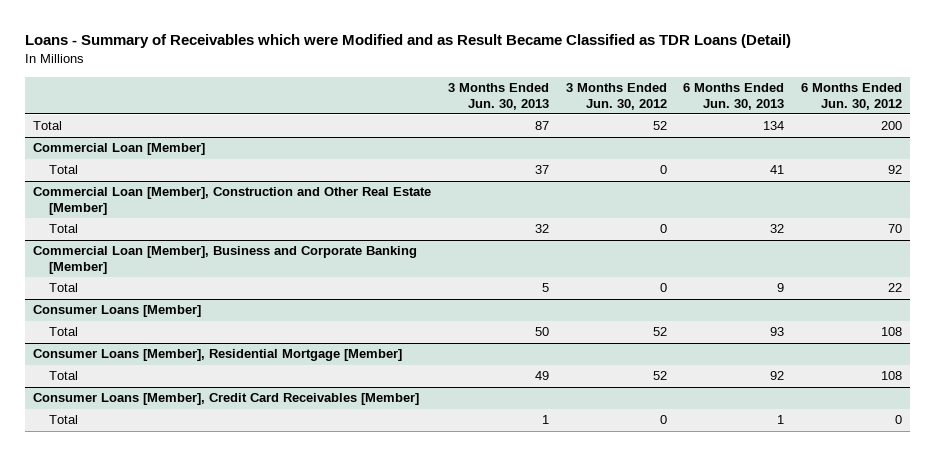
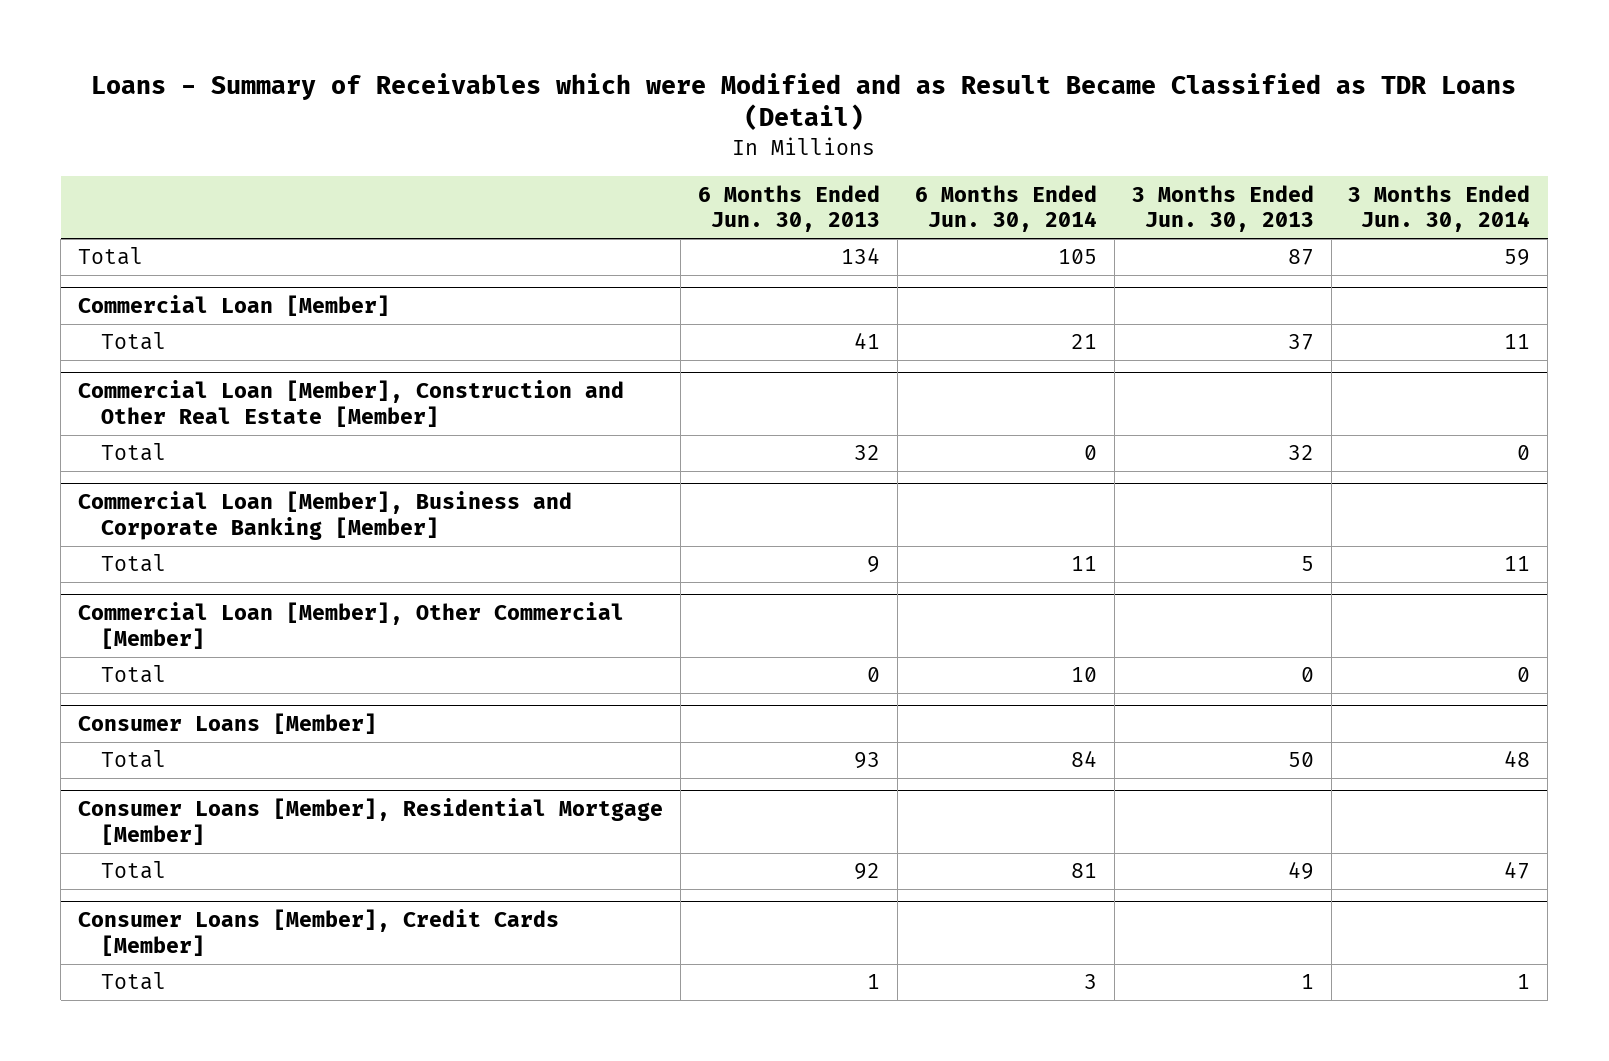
- | 3 Months Ended Jun. 30, 2013 | 3 Months Ended Jun. 30, 2012 | 6 Months Ended Jun. 30, 2013 | 6 Months Ended Jun. 30, 2012
+ | 6 Months Ended Jun. 30, 2013 | 6 Months Ended Jun. 30, 2014 | 3 Months Ended Jun. 30, 2013 | 3 Months Ended Jun. 30, 2014
+ Commercial Loan [Member], Other Commercial [Member]
+ Total | 0 | 10 | 0 | 0
- Consumer Loans [Member], Credit Card Receivables [Member]
+ Consumer Loans [Member], Credit Cards [Member]

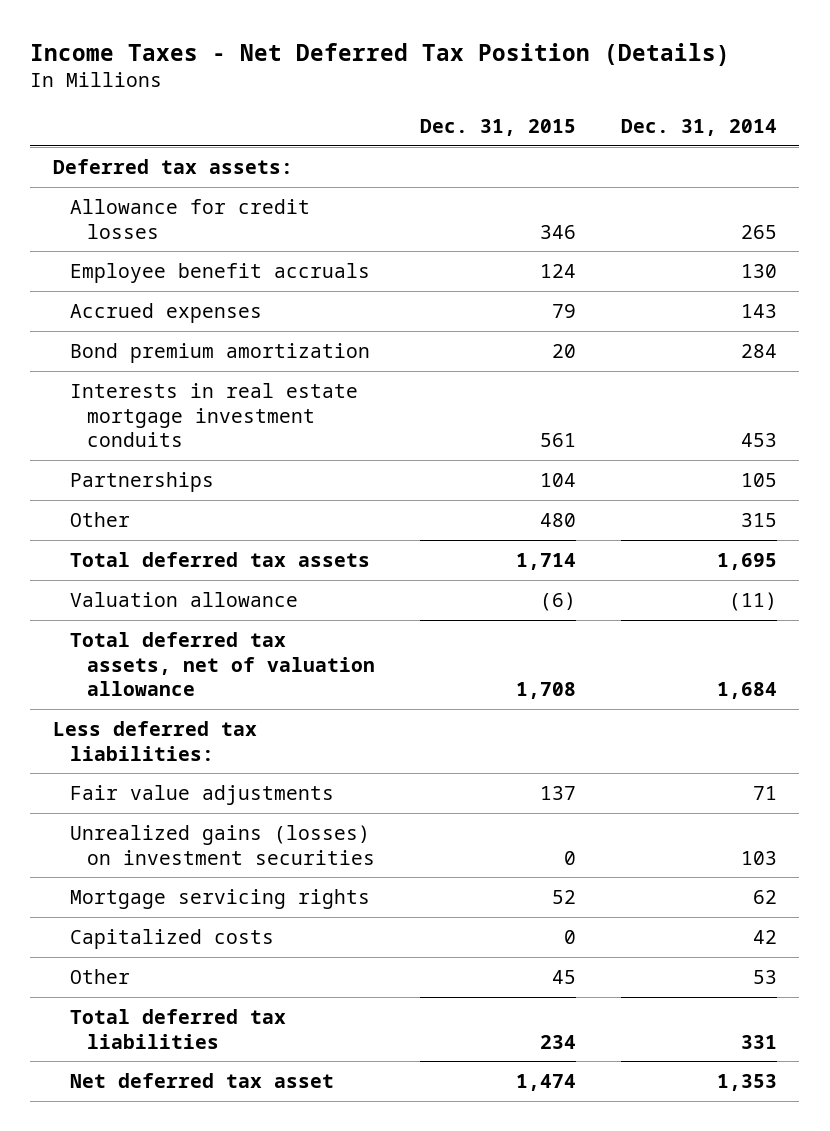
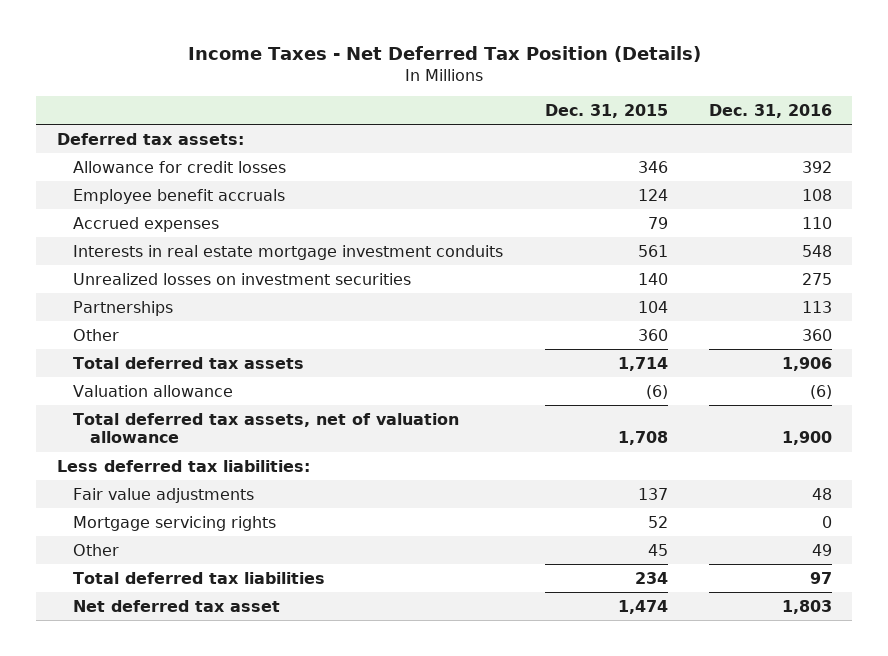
- | Dec. 31, 2015 | Dec. 31, 2014
+ | Dec. 31, 2015 | Dec. 31, 2016
- Bond premium amortization | 20 | 284
+ Unrealized losses on investment securities | 140 | 275
- Other | 480 | 315
+ Other | 360 | 360
- Unrealized gains (losses) on investment securities | 0 | 103
- Capitalized costs | 0 | 42

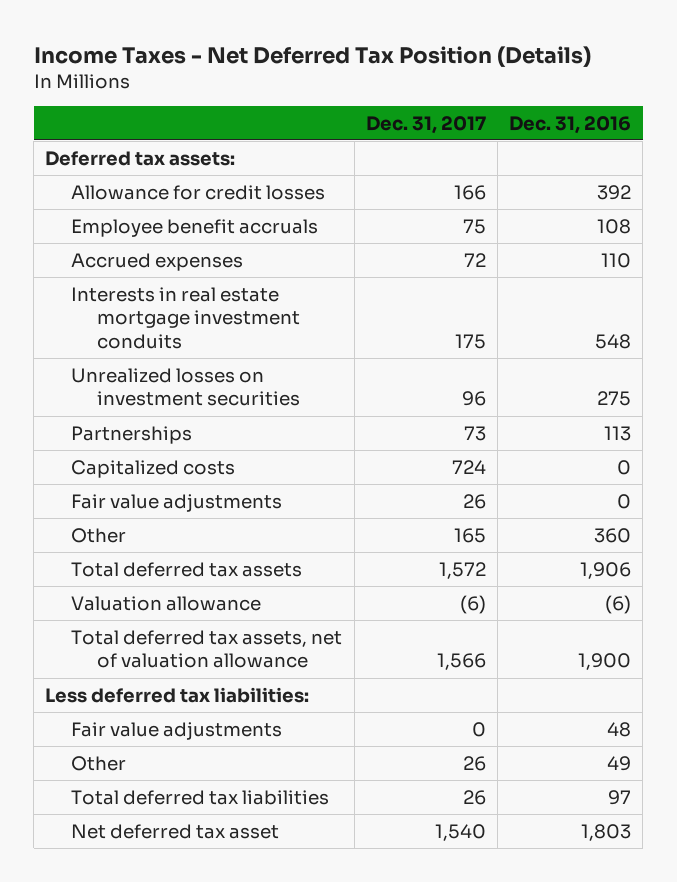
- | Dec. 31, 2015 | Dec. 31, 2016
+ | Dec. 31, 2017 | Dec. 31, 2016
+ Capitalized costs | 724 | 0
+ Fair value adjustments | 26 | 0
- Mortgage servicing rights | 52 | 0

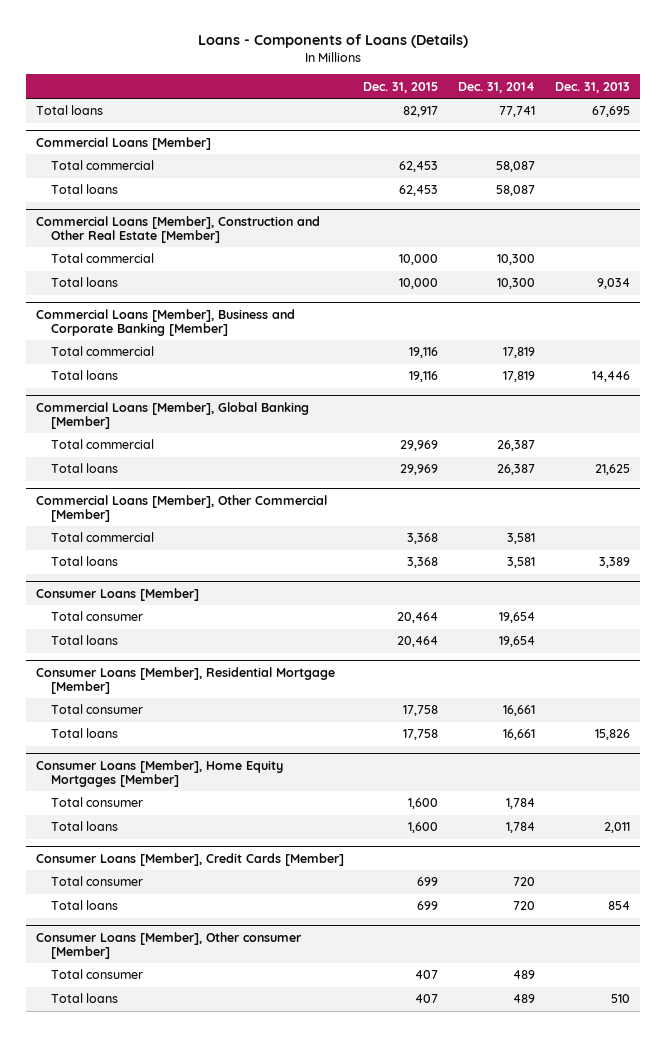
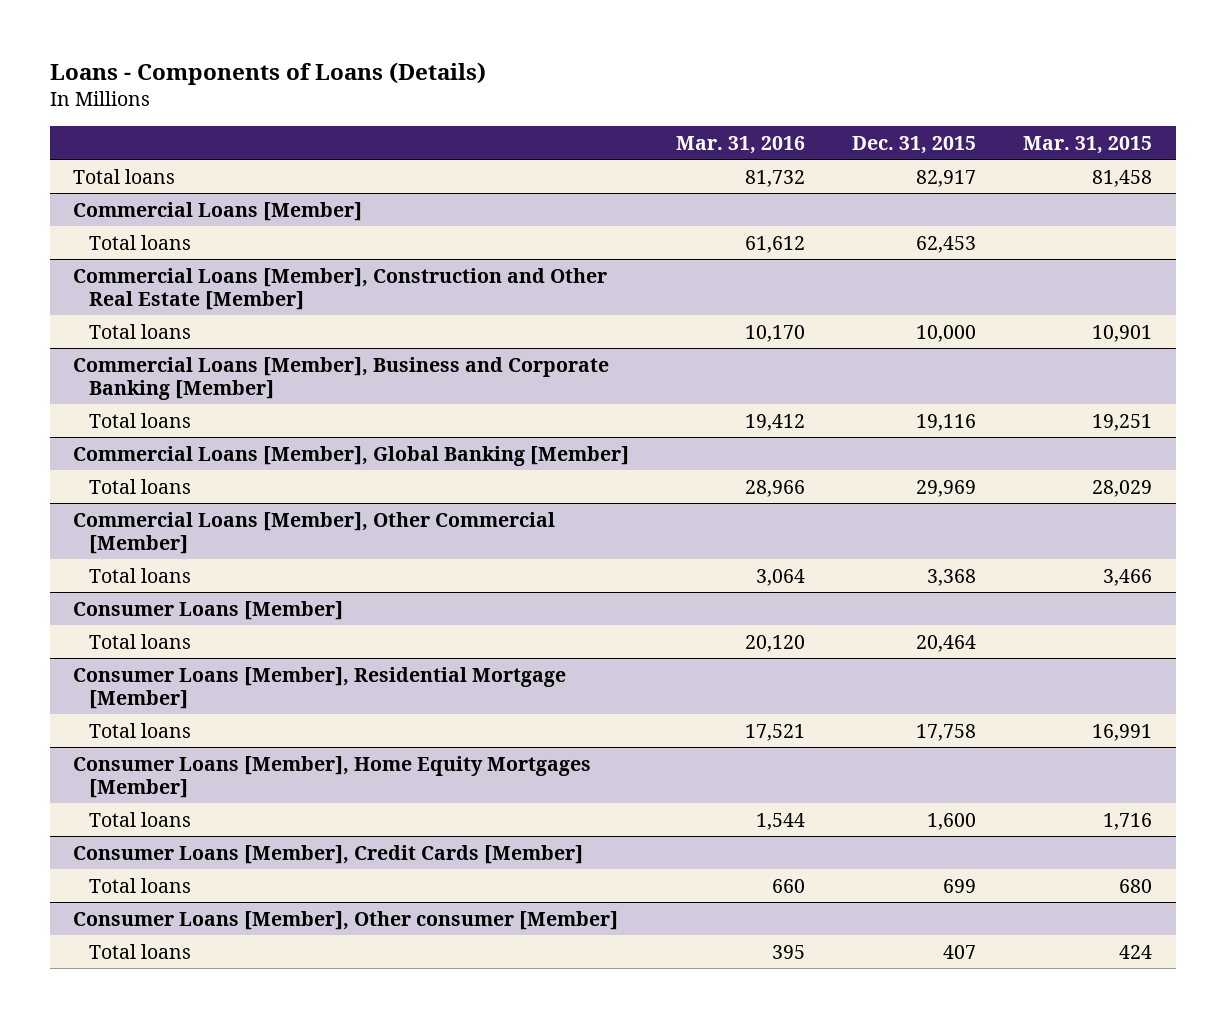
- | Dec. 31, 2015 | Dec. 31, 2014 | Dec. 31, 2013
+ | Mar. 31, 2016 | Dec. 31, 2015 | Mar. 31, 2015
@ Commercial Loans [Member]
- Total commercial | 62,453 | 58,087 |
@ Commercial Loans [Member], Construction and Other Real Estate [Member]
- Total commercial | 10,000 | 10,300 |
@ Commercial Loans [Member], Business and Corporate Banking [Member]
- Total commercial | 19,116 | 17,819 |
@ Commercial Loans [Member], Global Banking [Member]
- Total commercial | 29,969 | 26,387 |
@ Commercial Loans [Member], Other Commercial [Member]
- Total commercial | 3,368 | 3,581 |
@ Consumer Loans [Member]
- Total consumer | 20,464 | 19,654 |
@ Consumer Loans [Member], Residential Mortgage [Member]
- Total consumer | 17,758 | 16,661 |
@ Consumer Loans [Member], Home Equity Mortgages [Member]
- Total consumer | 1,600 | 1,784 |
@ Consumer Loans [Member], Credit Cards [Member]
- Total consumer | 699 | 720 |
@ Consumer Loans [Member], Other consumer [Member]
- Total consumer | 407 | 489 |

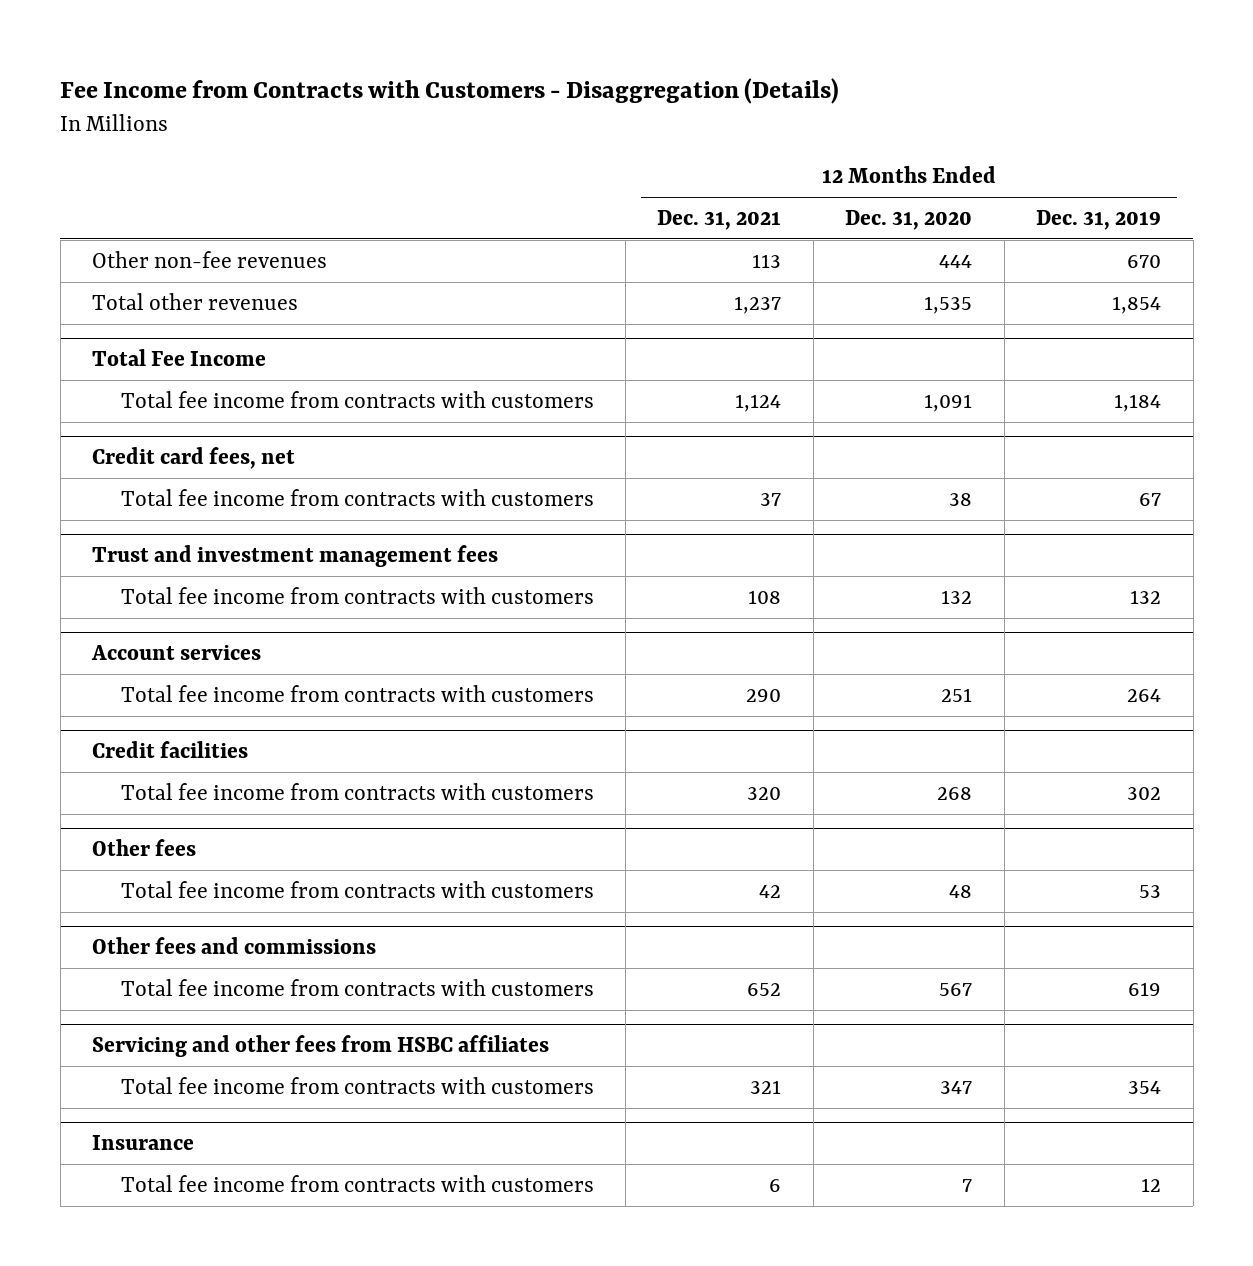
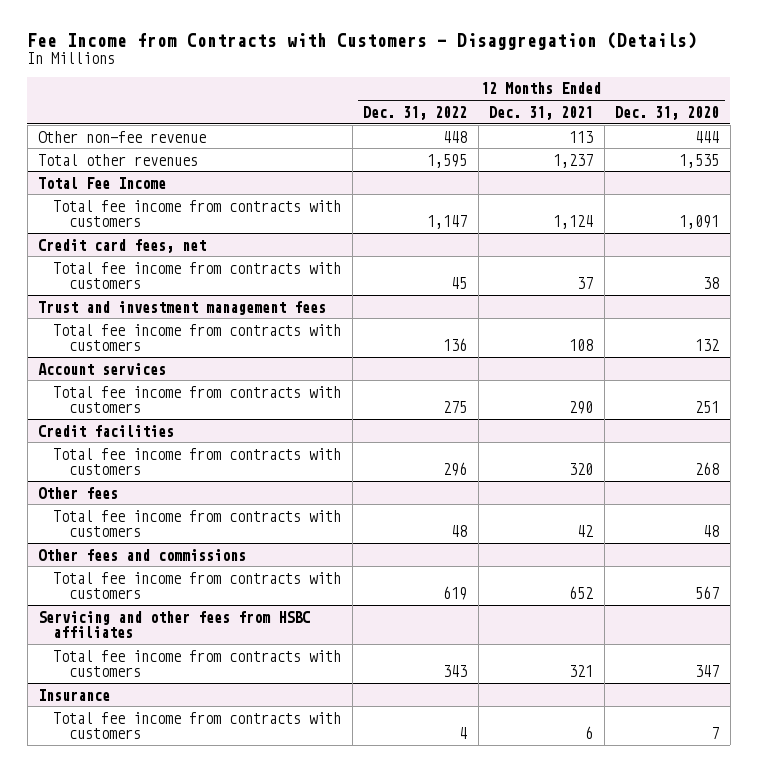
- | 12 Months Ended Dec. 31, 2021 | 12 Months Ended Dec. 31, 2020 | 12 Months Ended Dec. 31, 2019
+ | 12 Months Ended Dec. 31, 2022 | 12 Months Ended Dec. 31, 2021 | 12 Months Ended Dec. 31, 2020
- Other non-fee revenues | 113 | 444 | 670
+ Other non-fee revenue | 448 | 113 | 444

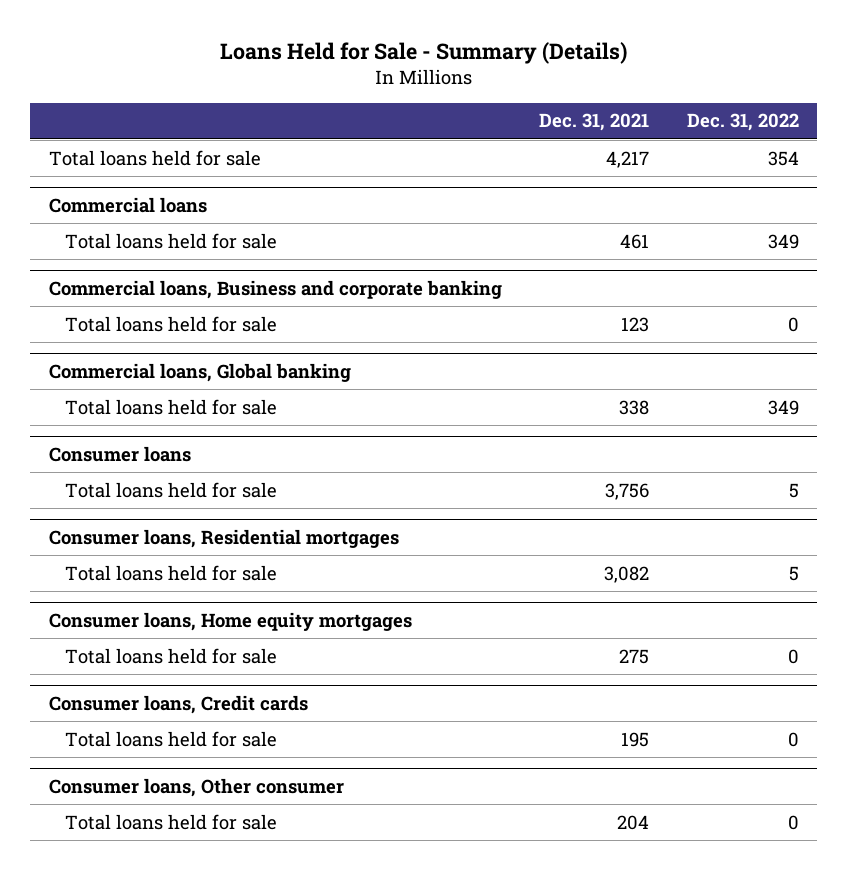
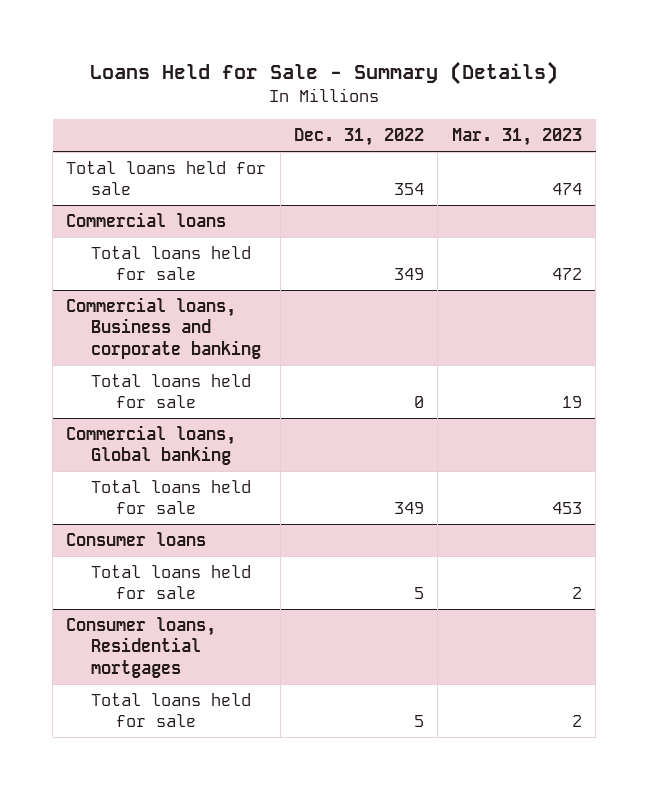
- | Dec. 31, 2021 | Dec. 31, 2022
+ | Dec. 31, 2022 | Mar. 31, 2023
- Consumer loans, Home equity mortgages
- Total loans held for sale | 275 | 0
- Consumer loans, Credit cards
- Total loans held for sale | 195 | 0
- Consumer loans, Other consumer
- Total loans held for sale | 204 | 0

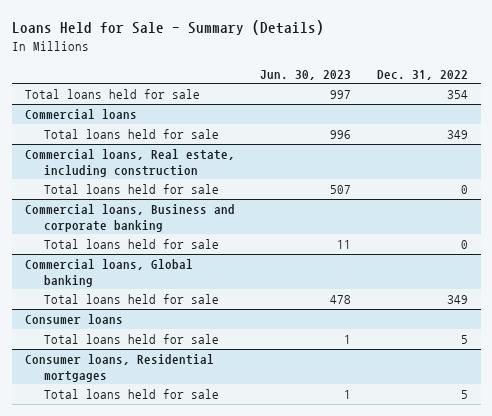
- | Dec. 31, 2022 | Mar. 31, 2023
+ | Jun. 30, 2023 | Dec. 31, 2022
+ Commercial loans, Real estate, including construction
+ Total loans held for sale | 507 | 0

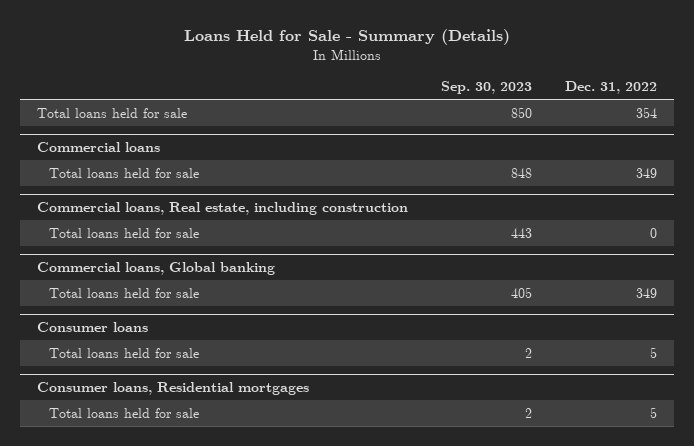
- | Jun. 30, 2023 | Dec. 31, 2022
+ | Sep. 30, 2023 | Dec. 31, 2022
- Commercial loans, Business and corporate banking
- Total loans held for sale | 11 | 0

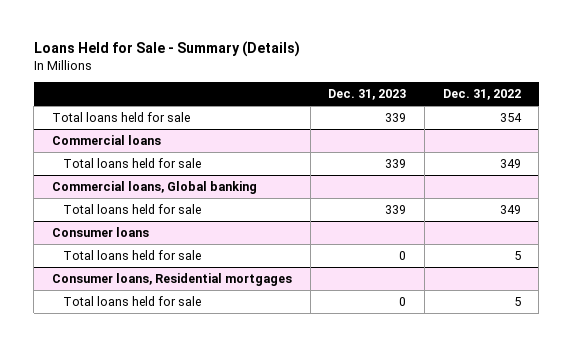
- | Sep. 30, 2023 | Dec. 31, 2022
+ | Dec. 31, 2023 | Dec. 31, 2022
- Commercial loans, Real estate, including construction
- Total loans held for sale | 443 | 0

